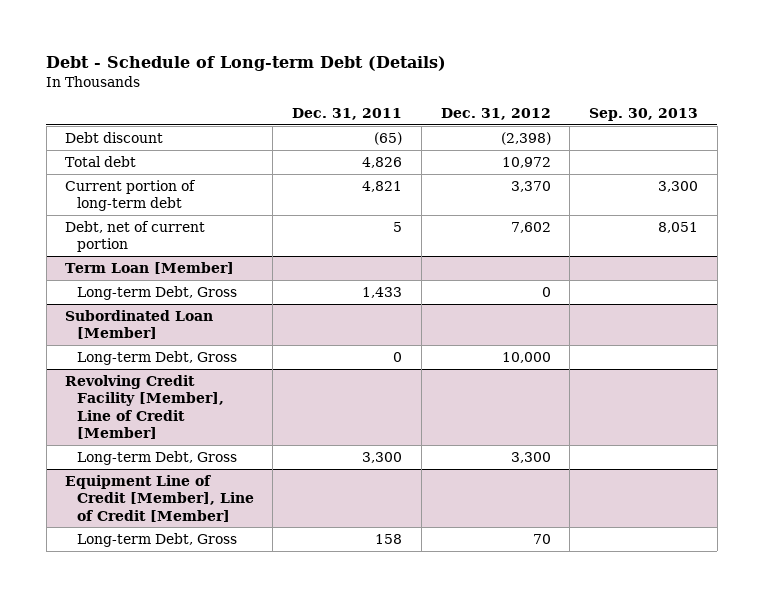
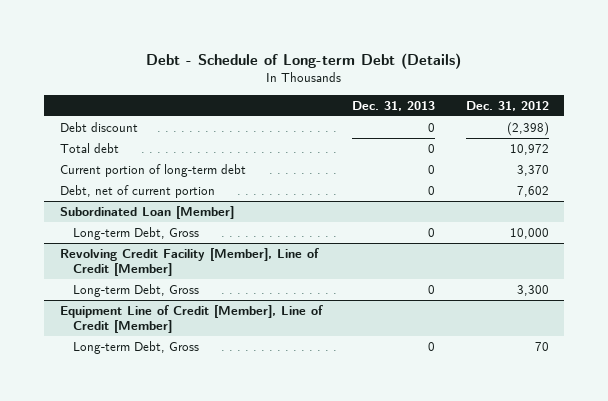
- | Dec. 31, 2011 | Dec. 31, 2012 | Sep. 30, 2013
+ | Dec. 31, 2013 | Dec. 31, 2012
- Term Loan [Member]
- Long-term Debt, Gross | 1,433 | 0 |

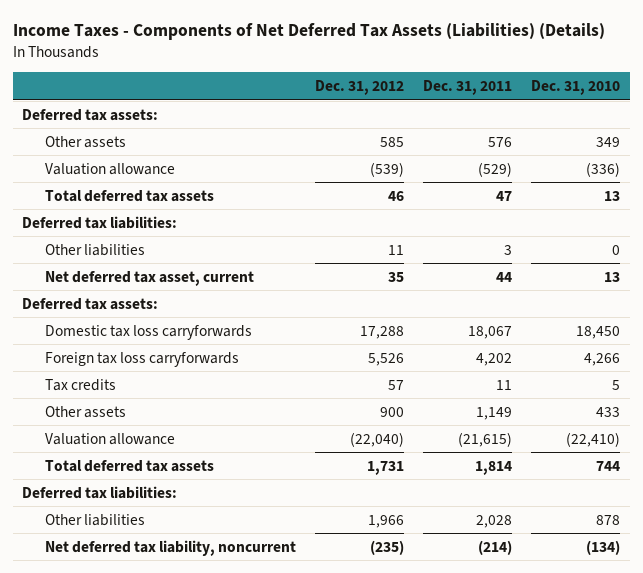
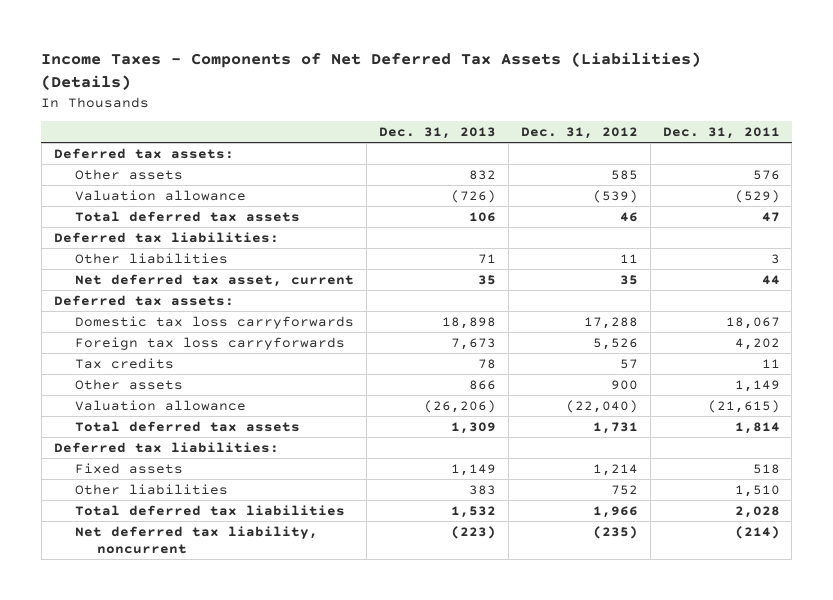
- | Dec. 31, 2012 | Dec. 31, 2011 | Dec. 31, 2010
+ | Dec. 31, 2013 | Dec. 31, 2012 | Dec. 31, 2011
- Other liabilities | 1,966 | 2,028 | 878
+ Fixed assets | 1,149 | 1,214 | 518
+ Other liabilities | 383 | 752 | 1,510
+ Total deferred tax liabilities | 1,532 | 1,966 | 2,028

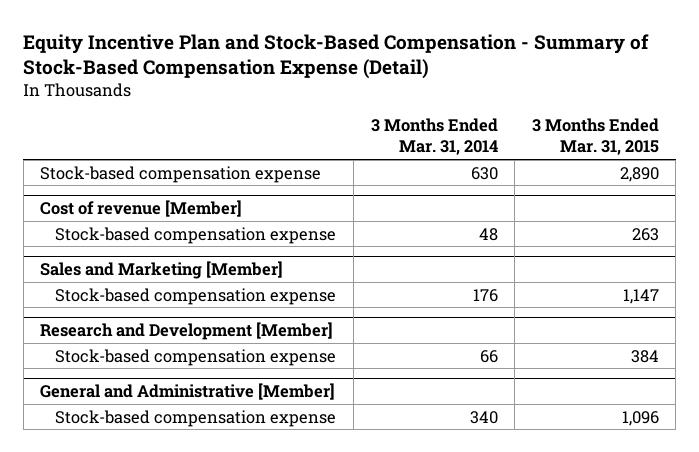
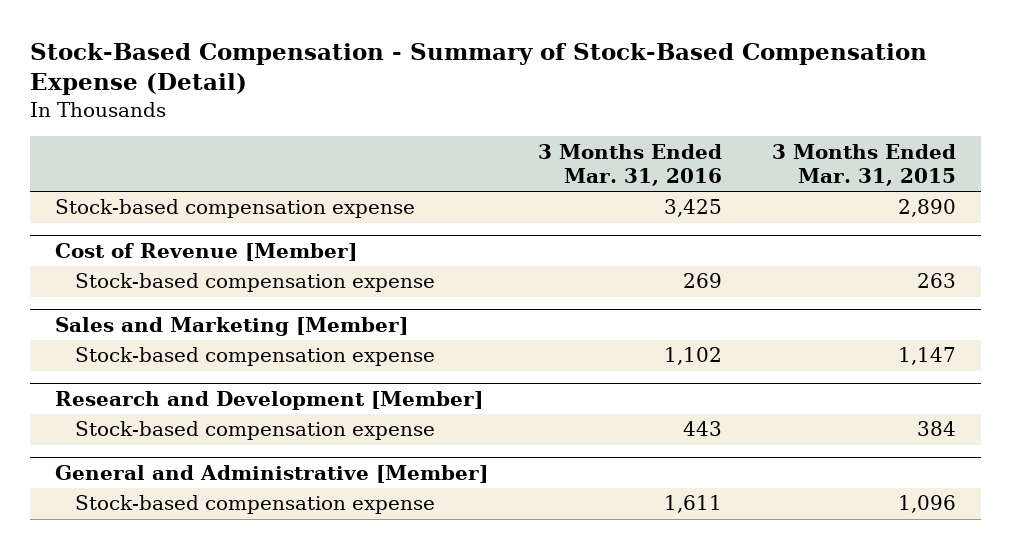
- Equity Incentive Plan and Stock-Based Compensation - Summary of Stock-Based Compensation Expense (Detail)
+ Stock-Based Compensation - Summary of Stock-Based Compensation Expense (Detail)
- | 3 Months Ended Mar. 31, 2014 | 3 Months Ended Mar. 31, 2015
+ | 3 Months Ended Mar. 31, 2016 | 3 Months Ended Mar. 31, 2015
- Cost of revenue [Member]
+ Cost of Revenue [Member]

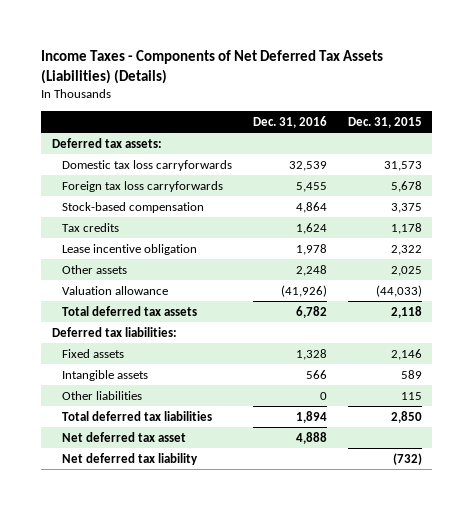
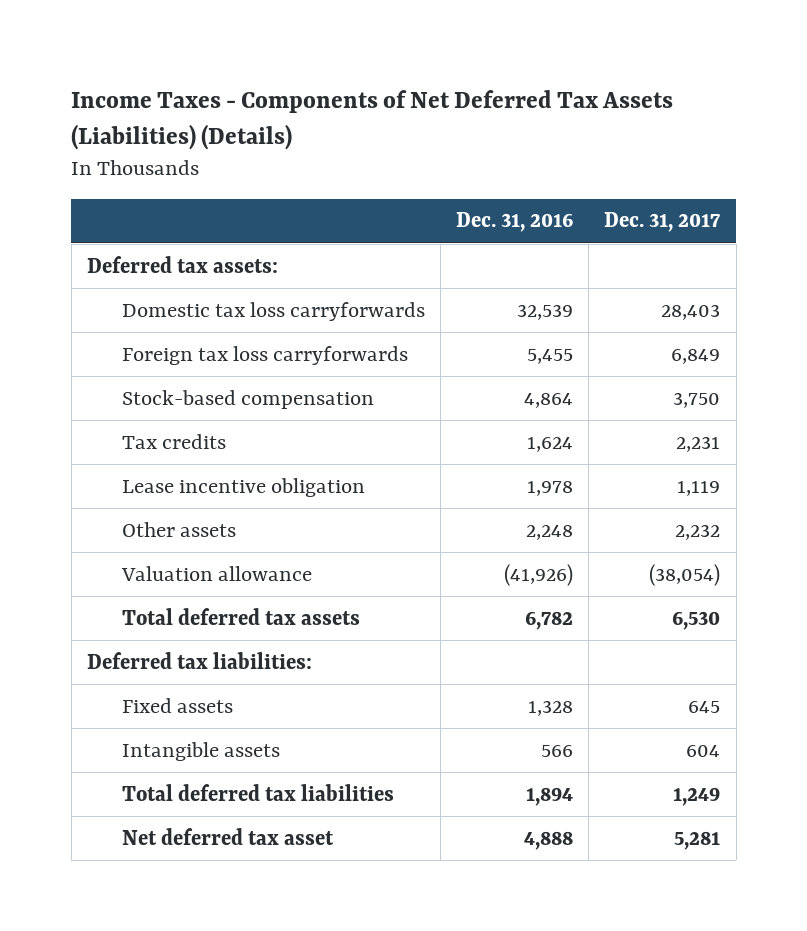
- | Dec. 31, 2016 | Dec. 31, 2015
+ | Dec. 31, 2016 | Dec. 31, 2017
- Other liabilities | 0 | 115
- Net deferred tax liability | | (732)

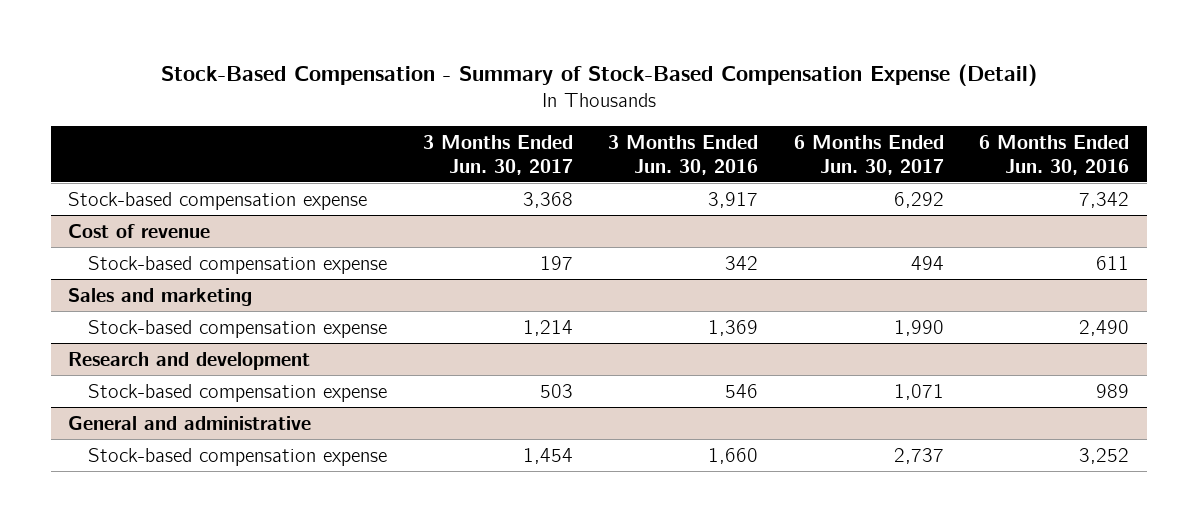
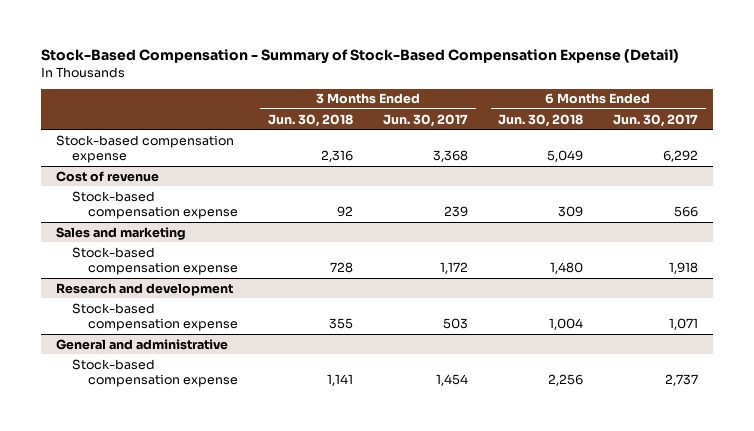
- | 3 Months Ended Jun. 30, 2017 | 3 Months Ended Jun. 30, 2016 | 6 Months Ended Jun. 30, 2017 | 6 Months Ended Jun. 30, 2016
+ | 3 Months Ended Jun. 30, 2018 | 3 Months Ended Jun. 30, 2017 | 6 Months Ended Jun. 30, 2018 | 6 Months Ended Jun. 30, 2017
@ Cost of revenue
- Stock-based compensation expense | 197 | 342 | 494 | 611
+ Stock-based compensation expense | 92 | 239 | 309 | 566
@ Sales and marketing
- Stock-based compensation expense | 1,214 | 1,369 | 1,990 | 2,490
+ Stock-based compensation expense | 728 | 1,172 | 1,480 | 1,918

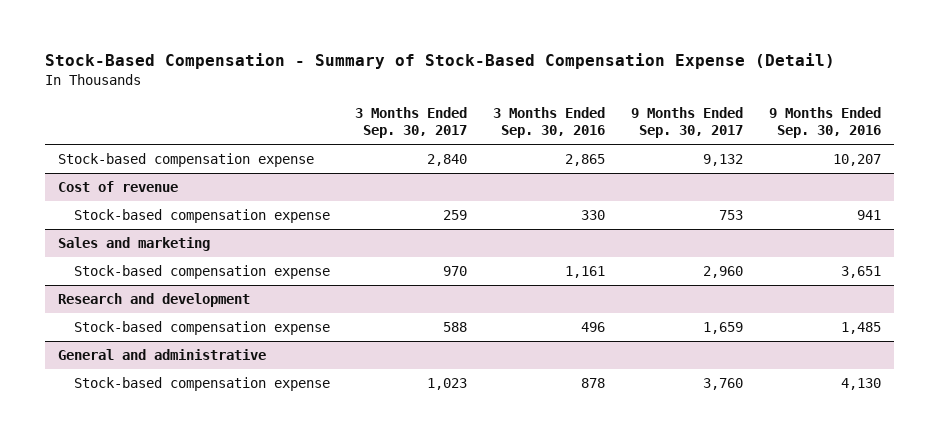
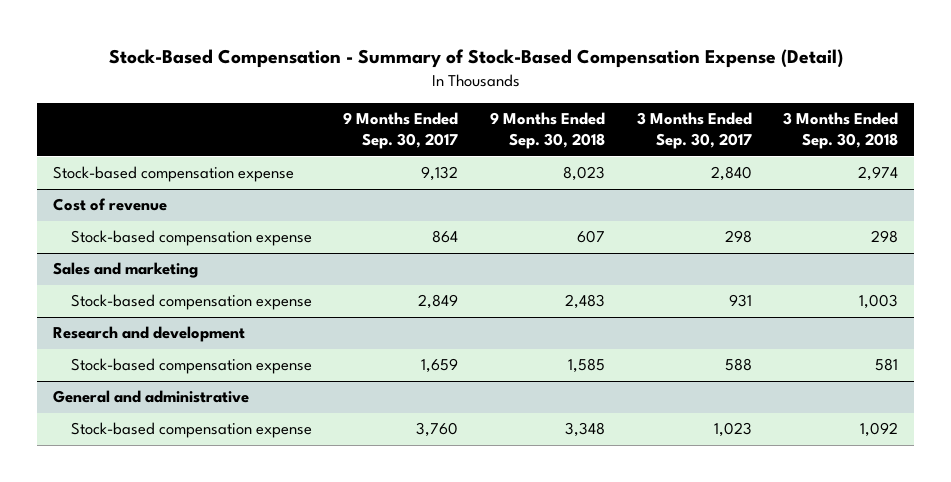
- | 3 Months Ended Sep. 30, 2017 | 3 Months Ended Sep. 30, 2016 | 9 Months Ended Sep. 30, 2017 | 9 Months Ended Sep. 30, 2016
+ | 9 Months Ended Sep. 30, 2017 | 9 Months Ended Sep. 30, 2018 | 3 Months Ended Sep. 30, 2017 | 3 Months Ended Sep. 30, 2018
@ Cost of revenue
- Stock-based compensation expense | 259 | 330 | 753 | 941
+ Stock-based compensation expense | 864 | 607 | 298 | 298
@ Sales and marketing
- Stock-based compensation expense | 970 | 1,161 | 2,960 | 3,651
+ Stock-based compensation expense | 2,849 | 2,483 | 931 | 1,003

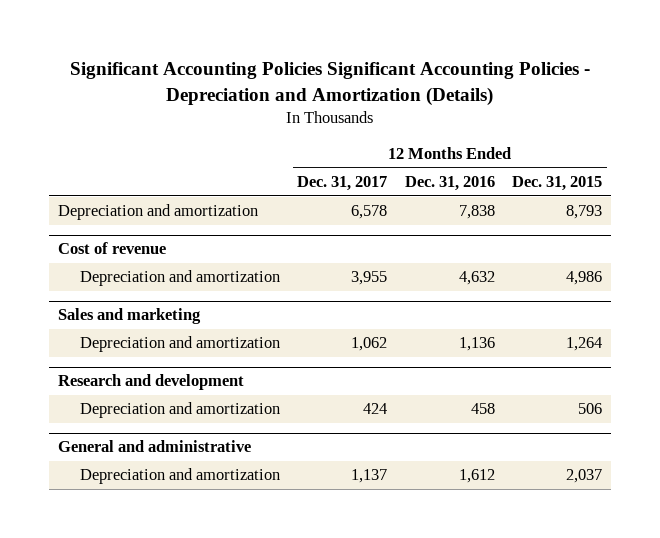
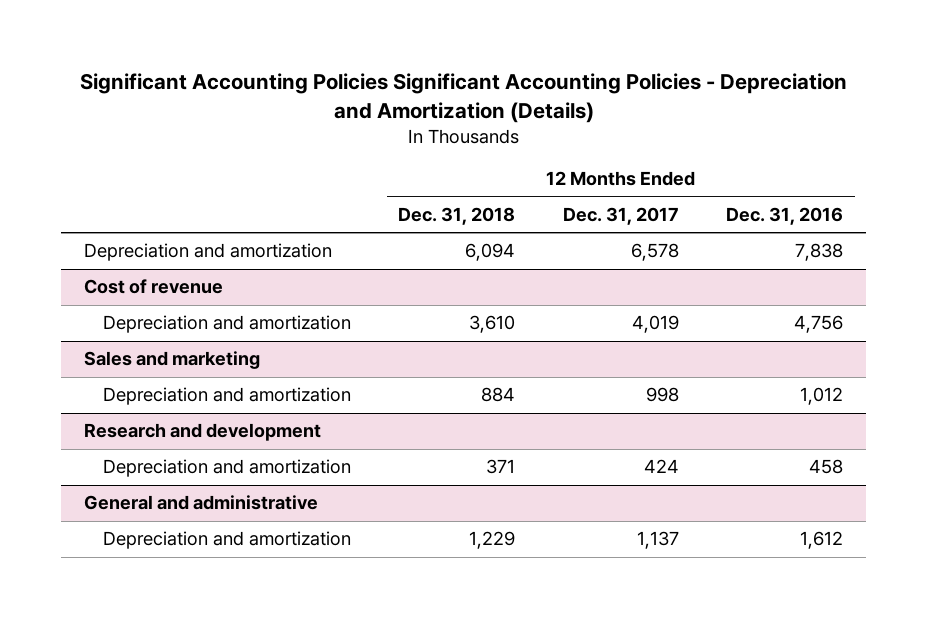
- | 12 Months Ended Dec. 31, 2017 | 12 Months Ended Dec. 31, 2016 | 12 Months Ended Dec. 31, 2015
+ | 12 Months Ended Dec. 31, 2018 | 12 Months Ended Dec. 31, 2017 | 12 Months Ended Dec. 31, 2016
@ Cost of revenue
- Depreciation and amortization | 3,955 | 4,632 | 4,986
+ Depreciation and amortization | 3,610 | 4,019 | 4,756
@ Sales and marketing
- Depreciation and amortization | 1,062 | 1,136 | 1,264
+ Depreciation and amortization | 884 | 998 | 1,012

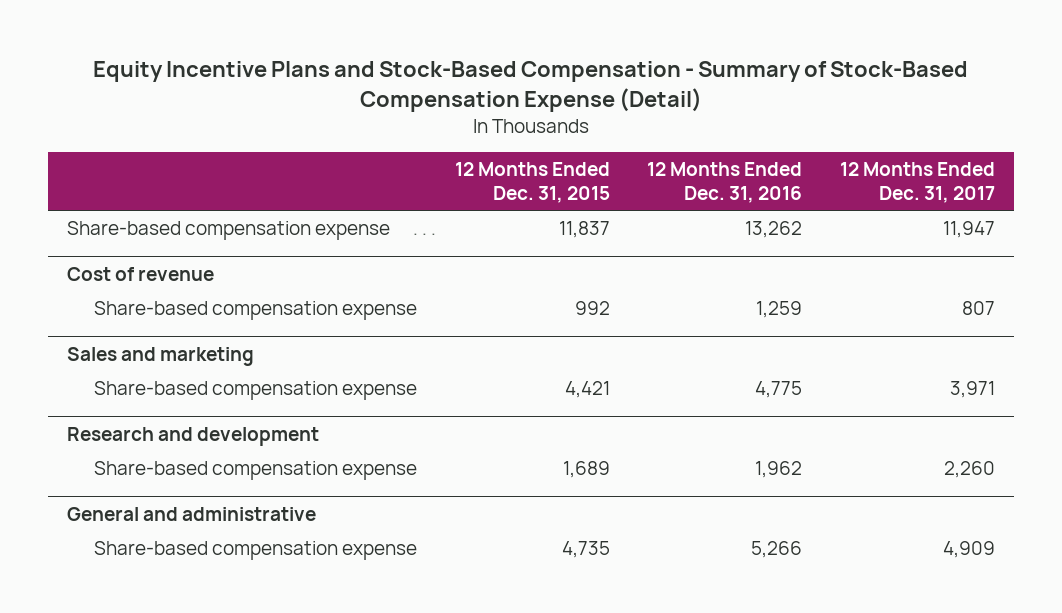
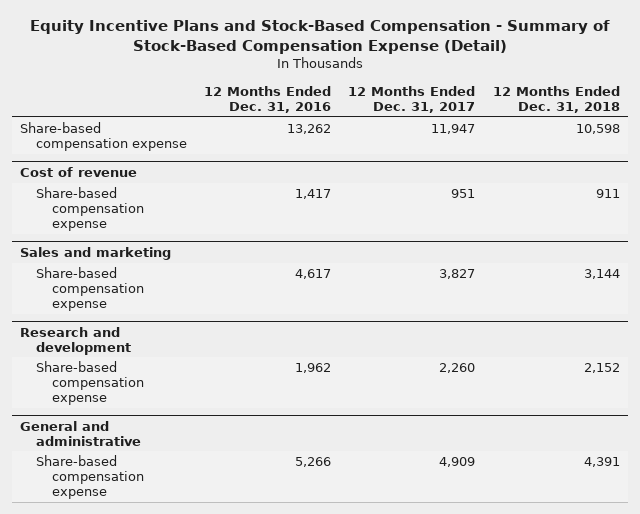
- | 12 Months Ended Dec. 31, 2015 | 12 Months Ended Dec. 31, 2016 | 12 Months Ended Dec. 31, 2017
+ | 12 Months Ended Dec. 31, 2016 | 12 Months Ended Dec. 31, 2017 | 12 Months Ended Dec. 31, 2018
@ Cost of revenue
- Share-based compensation expense | 992 | 1,259 | 807
+ Share-based compensation expense | 1,417 | 951 | 911
@ Sales and marketing
- Share-based compensation expense | 4,421 | 4,775 | 3,971
+ Share-based compensation expense | 4,617 | 3,827 | 3,144

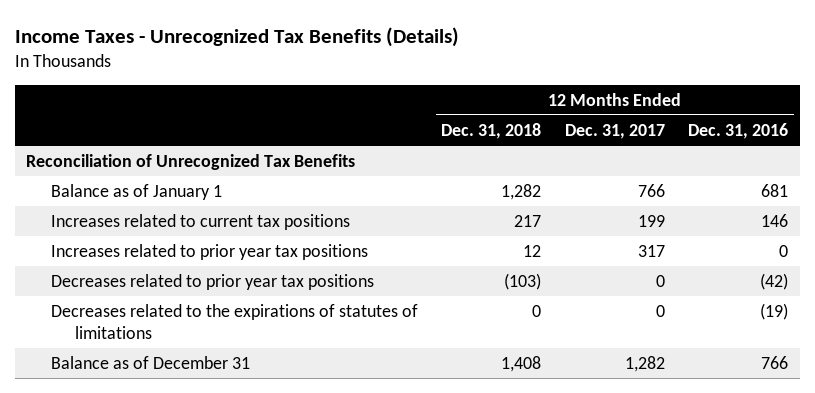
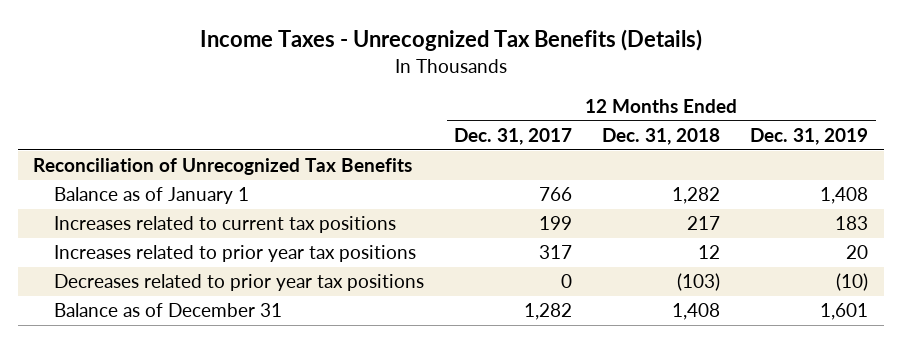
- | 12 Months Ended Dec. 31, 2018 | 12 Months Ended Dec. 31, 2017 | 12 Months Ended Dec. 31, 2016
+ | 12 Months Ended Dec. 31, 2017 | 12 Months Ended Dec. 31, 2018 | 12 Months Ended Dec. 31, 2019
- Decreases related to the expirations of statutes of limitations | 0 | 0 | (19)

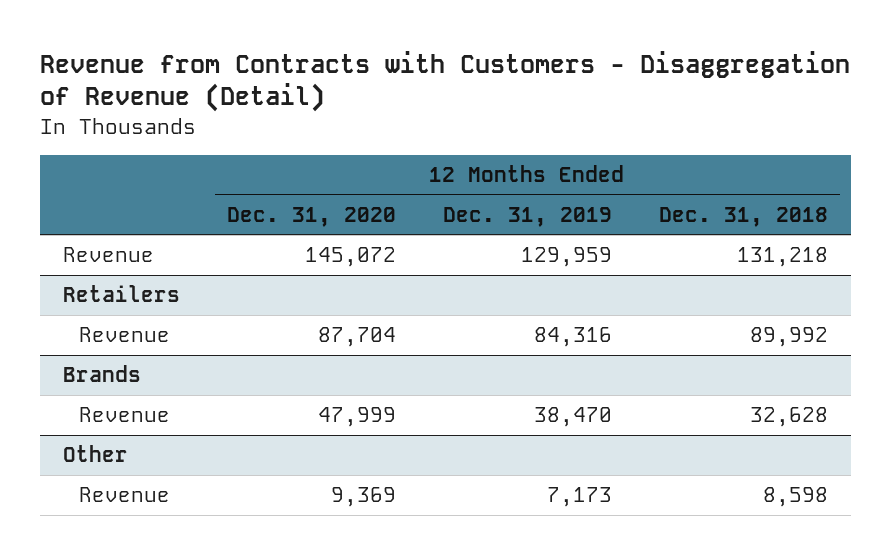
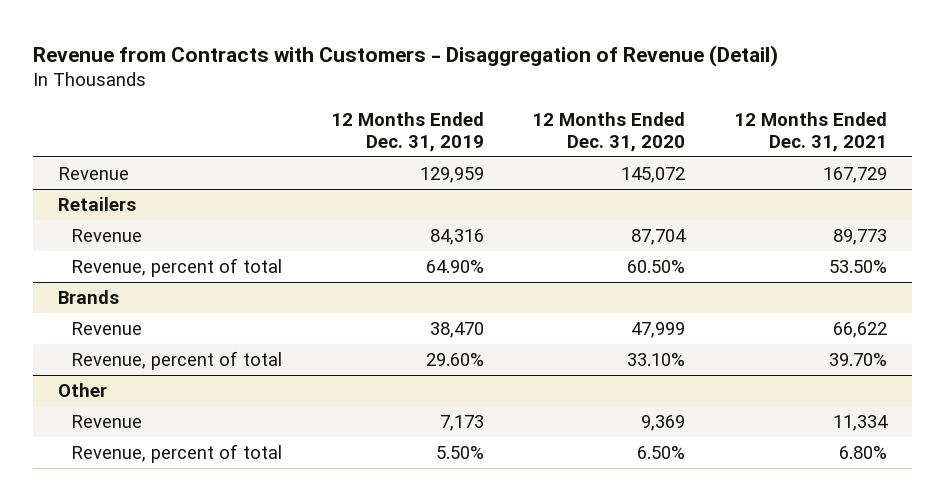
- | 12 Months Ended Dec. 31, 2020 | 12 Months Ended Dec. 31, 2019 | 12 Months Ended Dec. 31, 2018
+ | 12 Months Ended Dec. 31, 2019 | 12 Months Ended Dec. 31, 2020 | 12 Months Ended Dec. 31, 2021
@ Retailers
+ Revenue, percent of total | 64.90% | 60.50% | 53.50%
@ Brands
+ Revenue, percent of total | 29.60% | 33.10% | 39.70%
@ Other
+ Revenue, percent of total | 5.50% | 6.50% | 6.80%

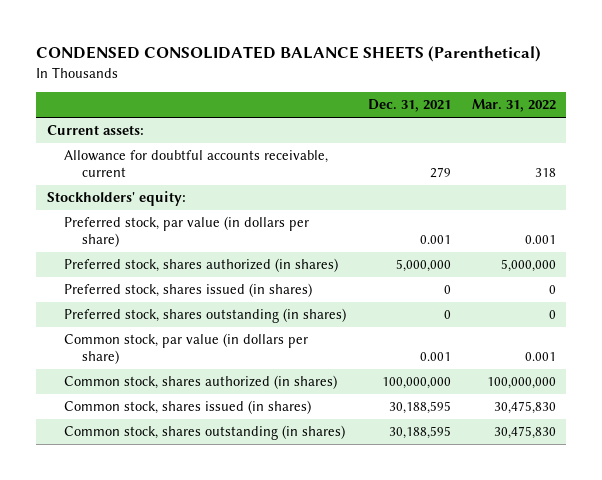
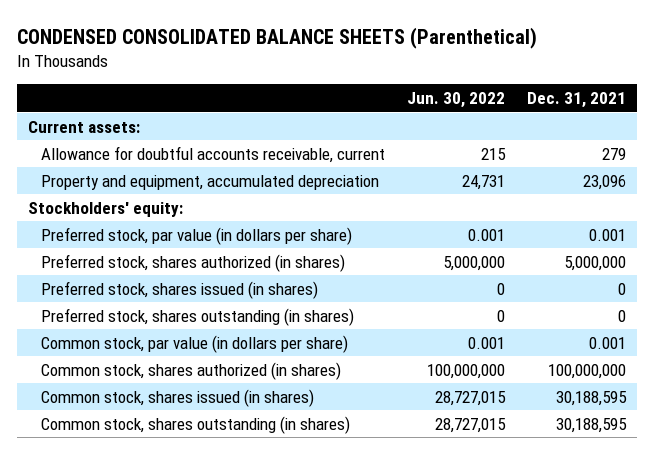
- | Dec. 31, 2021 | Mar. 31, 2022
+ | Jun. 30, 2022 | Dec. 31, 2021
+ Property and equipment, accumulated depreciation | 24,731 | 23,096

